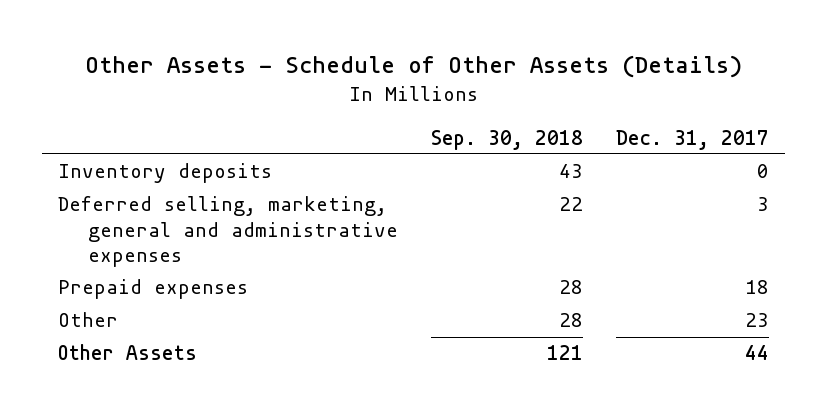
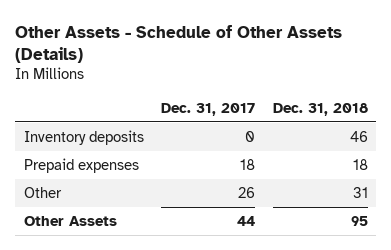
- | Sep. 30, 2018 | Dec. 31, 2017
+ | Dec. 31, 2017 | Dec. 31, 2018
- Deferred selling, marketing, general and administrative expenses | 22 | 3
- Other | 28 | 23
+ Other | 26 | 31

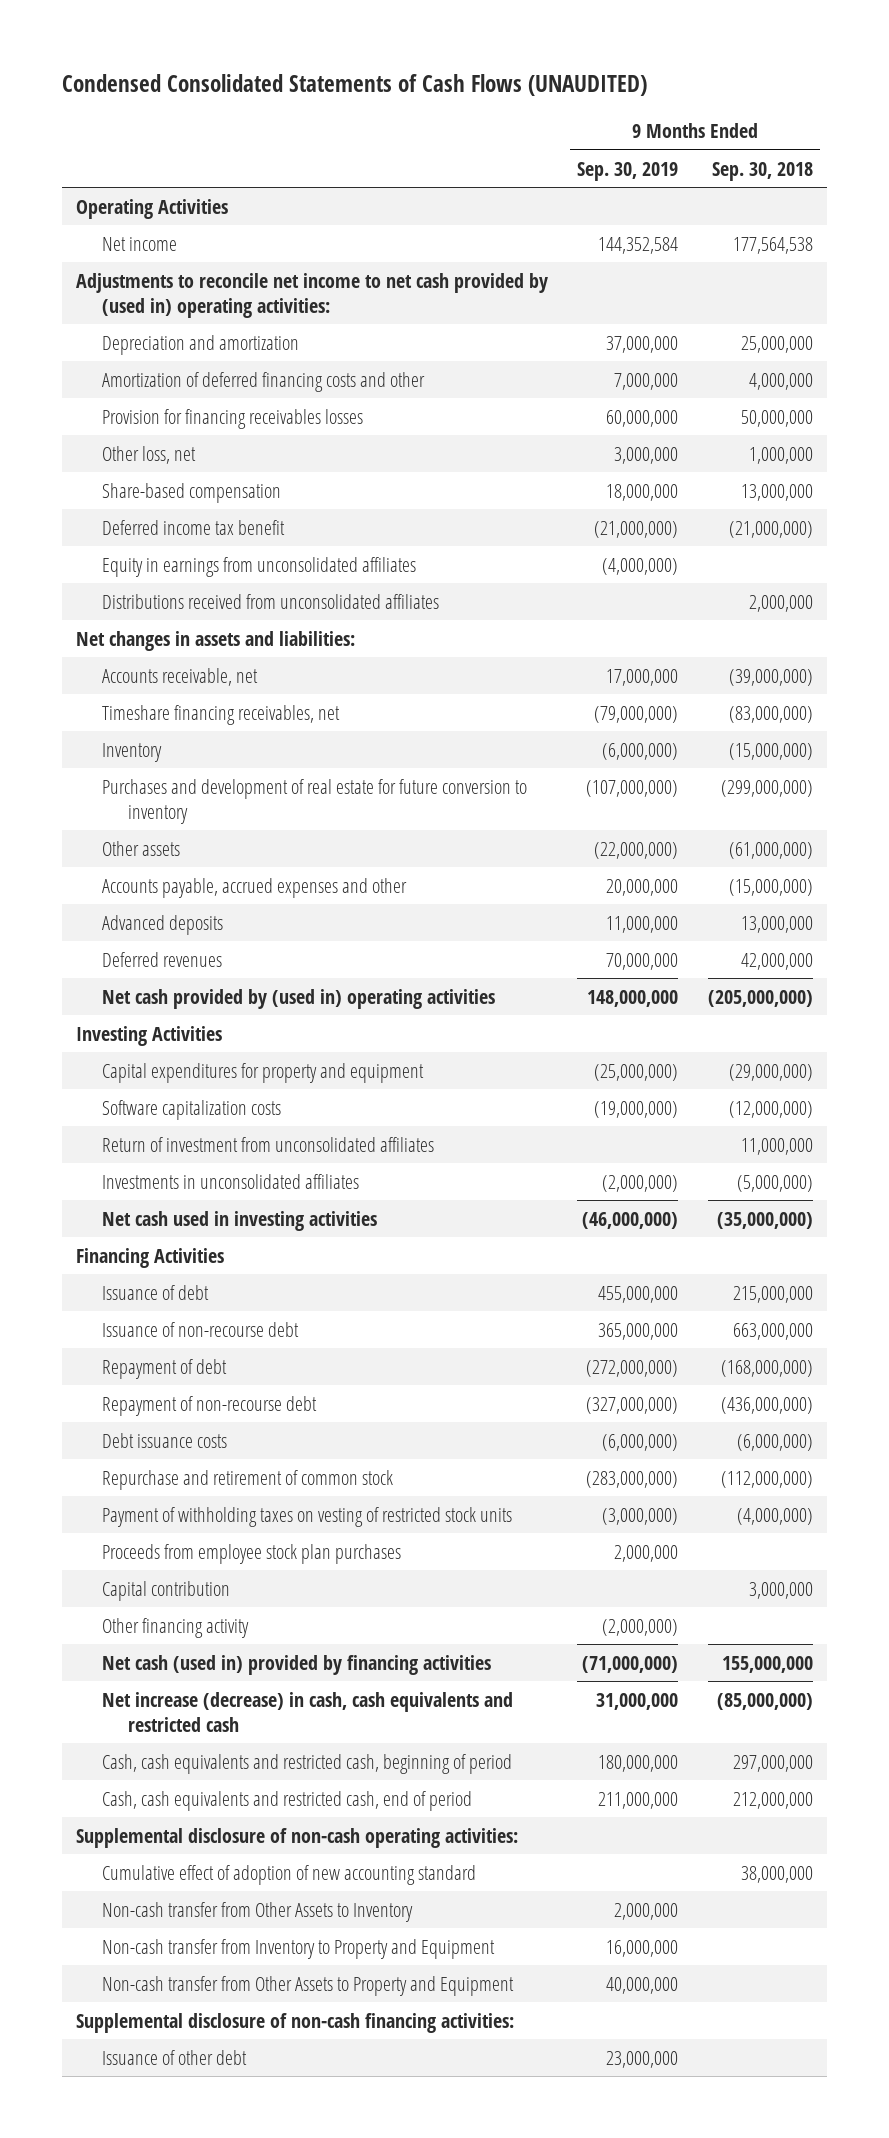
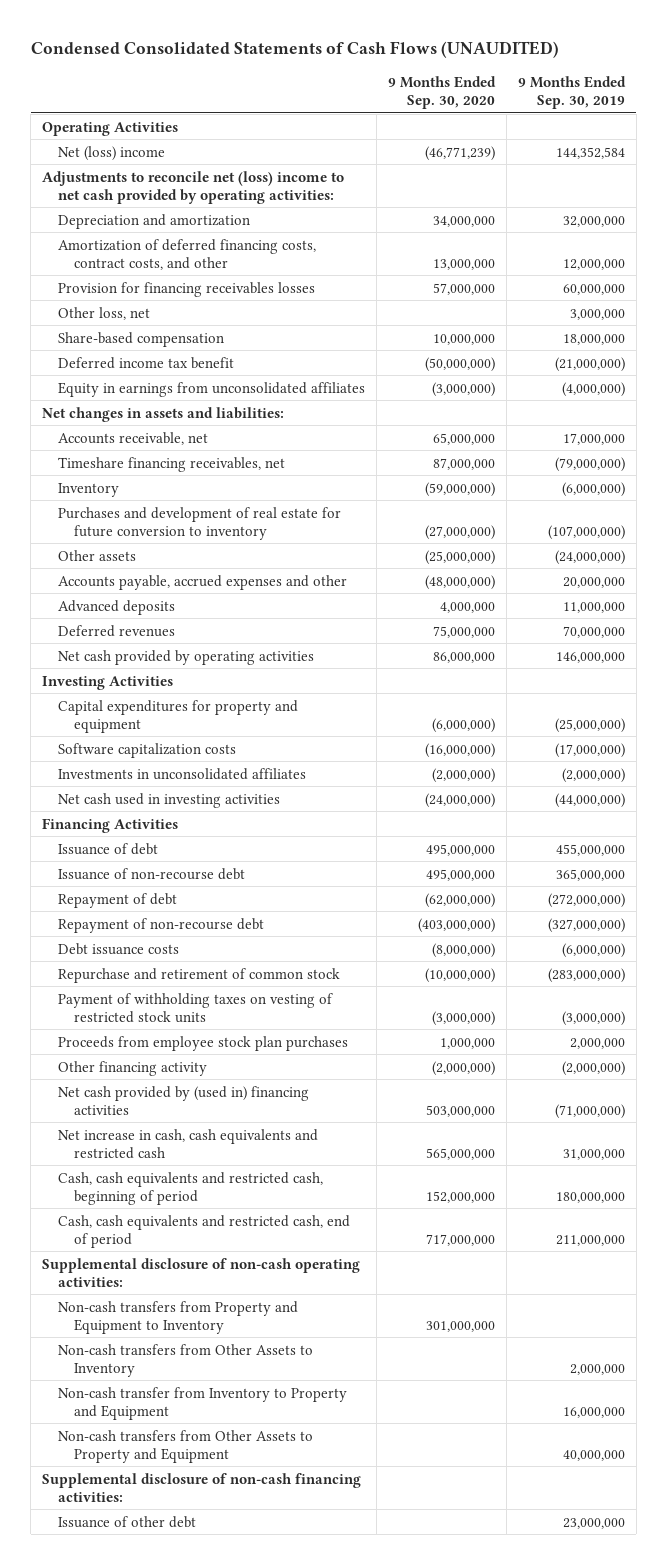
- | 9 Months Ended Sep. 30, 2019 | 9 Months Ended Sep. 30, 2018
+ | 9 Months Ended Sep. 30, 2020 | 9 Months Ended Sep. 30, 2019
- Net income | 144,352,584 | 177,564,538
- Adjustments to reconcile net income to net cash provided by (used in) operating activities:
- Depreciation and amortization | 37,000,000 | 25,000,000
- Amortization of deferred financing costs and other | 7,000,000 | 4,000,000
+ Net (loss) income | (46,771,239) | 144,352,584
+ Adjustments to reconcile net (loss) income to net cash provided by operating activities:
+ Depreciation and amortization | 34,000,000 | 32,000,000
+ Amortization of deferred financing costs, contract costs, and other | 13,000,000 | 12,000,000
- Distributions received from unconsolidated affiliates | | 2,000,000
- Other assets | (22,000,000) | (61,000,000)
+ Other assets | (25,000,000) | (24,000,000)
- Net cash provided by (used in) operating activities | 148,000,000 | (205,000,000)
+ Net cash provided by operating activities | 86,000,000 | 146,000,000
- Software capitalization costs | (19,000,000) | (12,000,000)
- Return of investment from unconsolidated affiliates | | 11,000,000
+ Software capitalization costs | (16,000,000) | (17,000,000)
- Net cash used in investing activities | (46,000,000) | (35,000,000)
+ Net cash used in investing activities | (24,000,000) | (44,000,000)
- Capital contribution | | 3,000,000
- Net cash (used in) provided by financing activities | (71,000,000) | 155,000,000
- Net increase (decrease) in cash, cash equivalents and restricted cash | 31,000,000 | (85,000,000)
+ Net cash provided by (used in) financing activities | 503,000,000 | (71,000,000)
+ Net increase in cash, cash equivalents and restricted cash | 565,000,000 | 31,000,000
- Cumulative effect of adoption of new accounting standard | | 38,000,000
- Non-cash transfer from Other Assets to Inventory | 2,000,000 |
+ Non-cash transfers from Property and Equipment to Inventory | 301,000,000 |
+ Non-cash transfers from Other Assets to Inventory | | 2,000,000
- Non-cash transfer from Other Assets to Property and Equipment | 40,000,000 |
+ Non-cash transfers from Other Assets to Property and Equipment | | 40,000,000

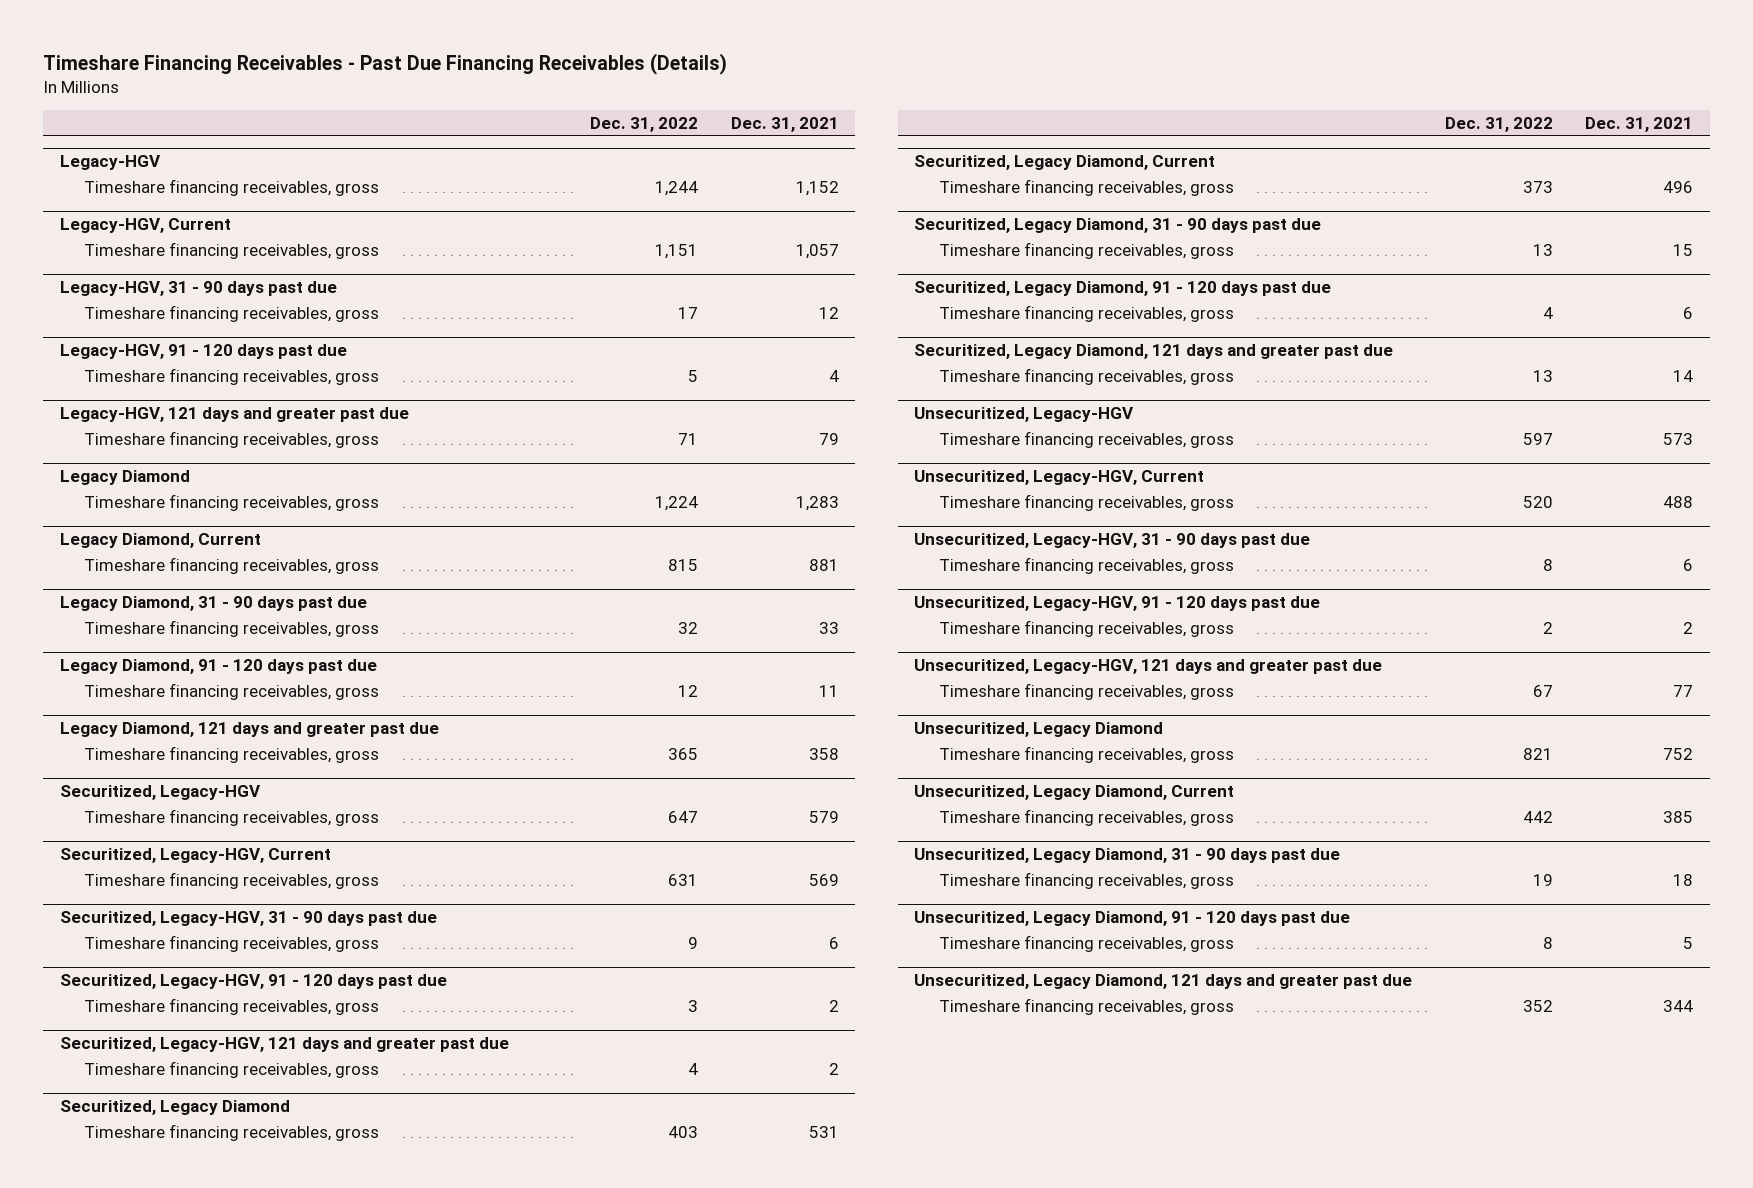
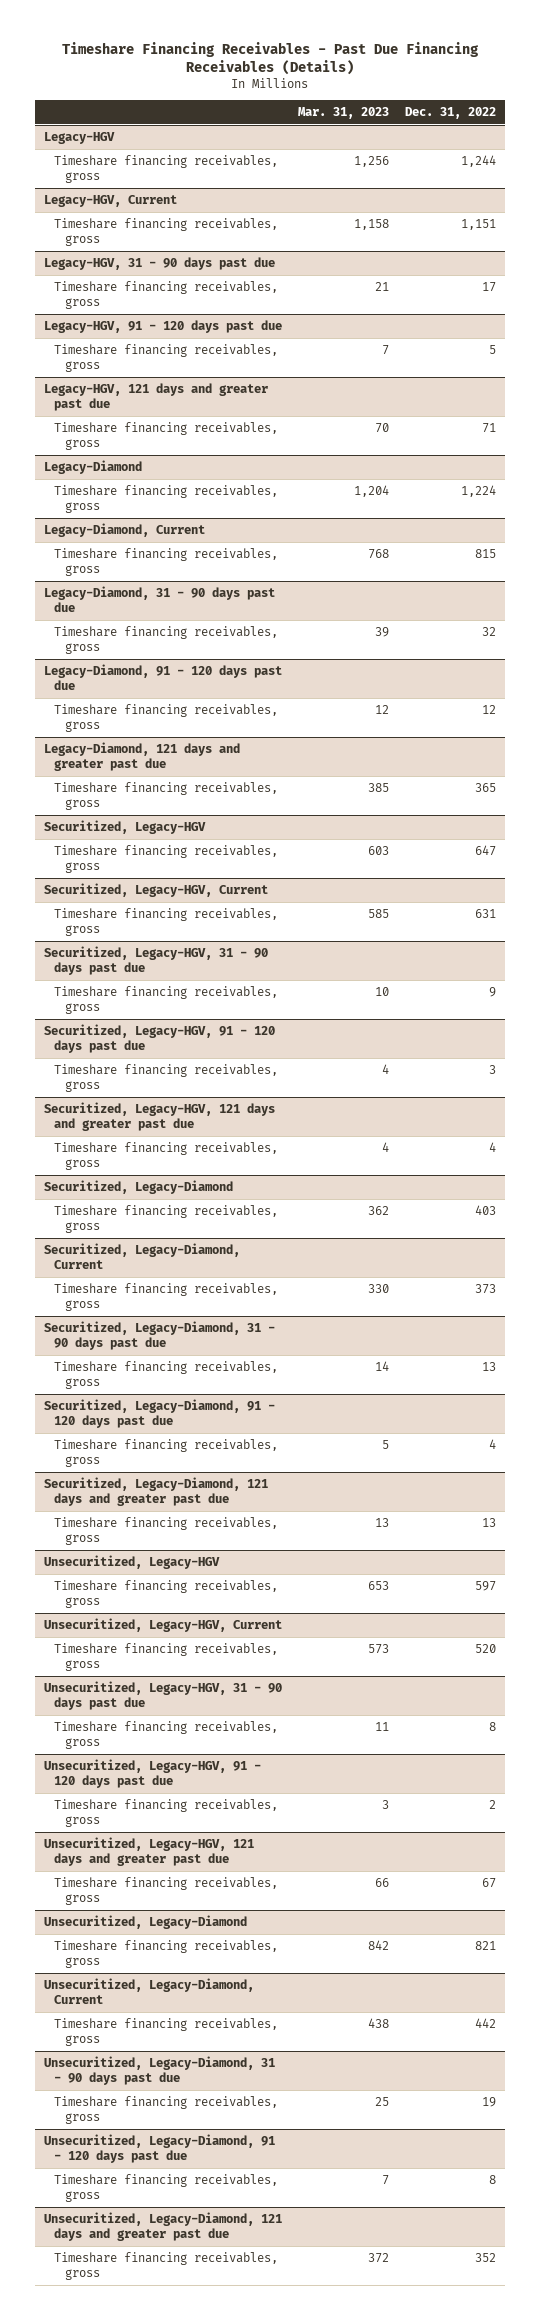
- | Dec. 31, 2022 | Dec. 31, 2021
+ | Mar. 31, 2023 | Dec. 31, 2022
- Legacy Diamond
+ Legacy-Diamond
- Legacy Diamond, Current
+ Legacy-Diamond, Current
- Legacy Diamond, 31 - 90 days past due
+ Legacy-Diamond, 31 - 90 days past due
- Legacy Diamond, 91 - 120 days past due
+ Legacy-Diamond, 91 - 120 days past due
- Legacy Diamond, 121 days and greater past due
+ Legacy-Diamond, 121 days and greater past due
- Securitized, Legacy Diamond
+ Securitized, Legacy-Diamond
- Securitized, Legacy Diamond, Current
+ Securitized, Legacy-Diamond, Current
- Securitized, Legacy Diamond, 31 - 90 days past due
+ Securitized, Legacy-Diamond, 31 - 90 days past due
- Securitized, Legacy Diamond, 91 - 120 days past due
+ Securitized, Legacy-Diamond, 91 - 120 days past due
- Securitized, Legacy Diamond, 121 days and greater past due
+ Securitized, Legacy-Diamond, 121 days and greater past due
- Unsecuritized, Legacy Diamond
+ Unsecuritized, Legacy-Diamond
- Unsecuritized, Legacy Diamond, Current
+ Unsecuritized, Legacy-Diamond, Current
- Unsecuritized, Legacy Diamond, 31 - 90 days past due
+ Unsecuritized, Legacy-Diamond, 31 - 90 days past due
- Unsecuritized, Legacy Diamond, 91 - 120 days past due
+ Unsecuritized, Legacy-Diamond, 91 - 120 days past due
- Unsecuritized, Legacy Diamond, 121 days and greater past due
+ Unsecuritized, Legacy-Diamond, 121 days and greater past due

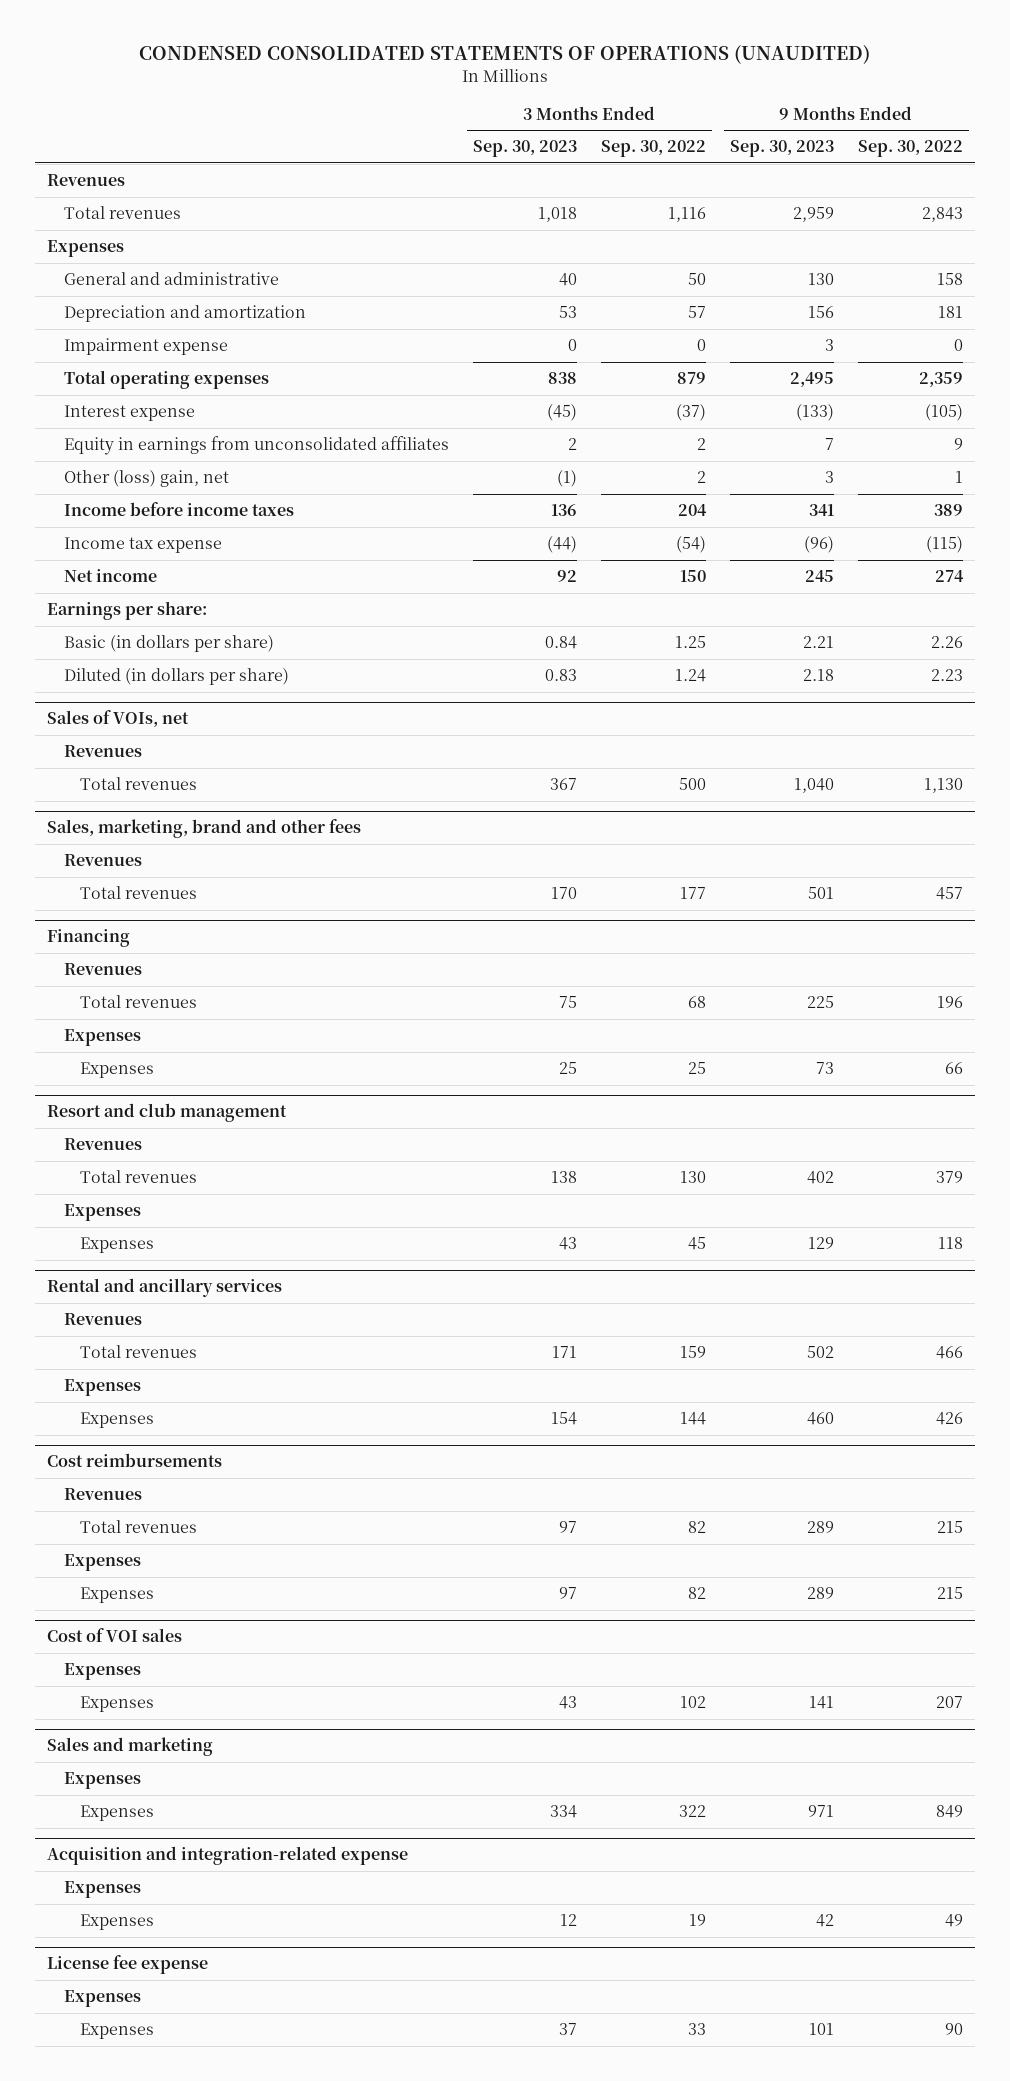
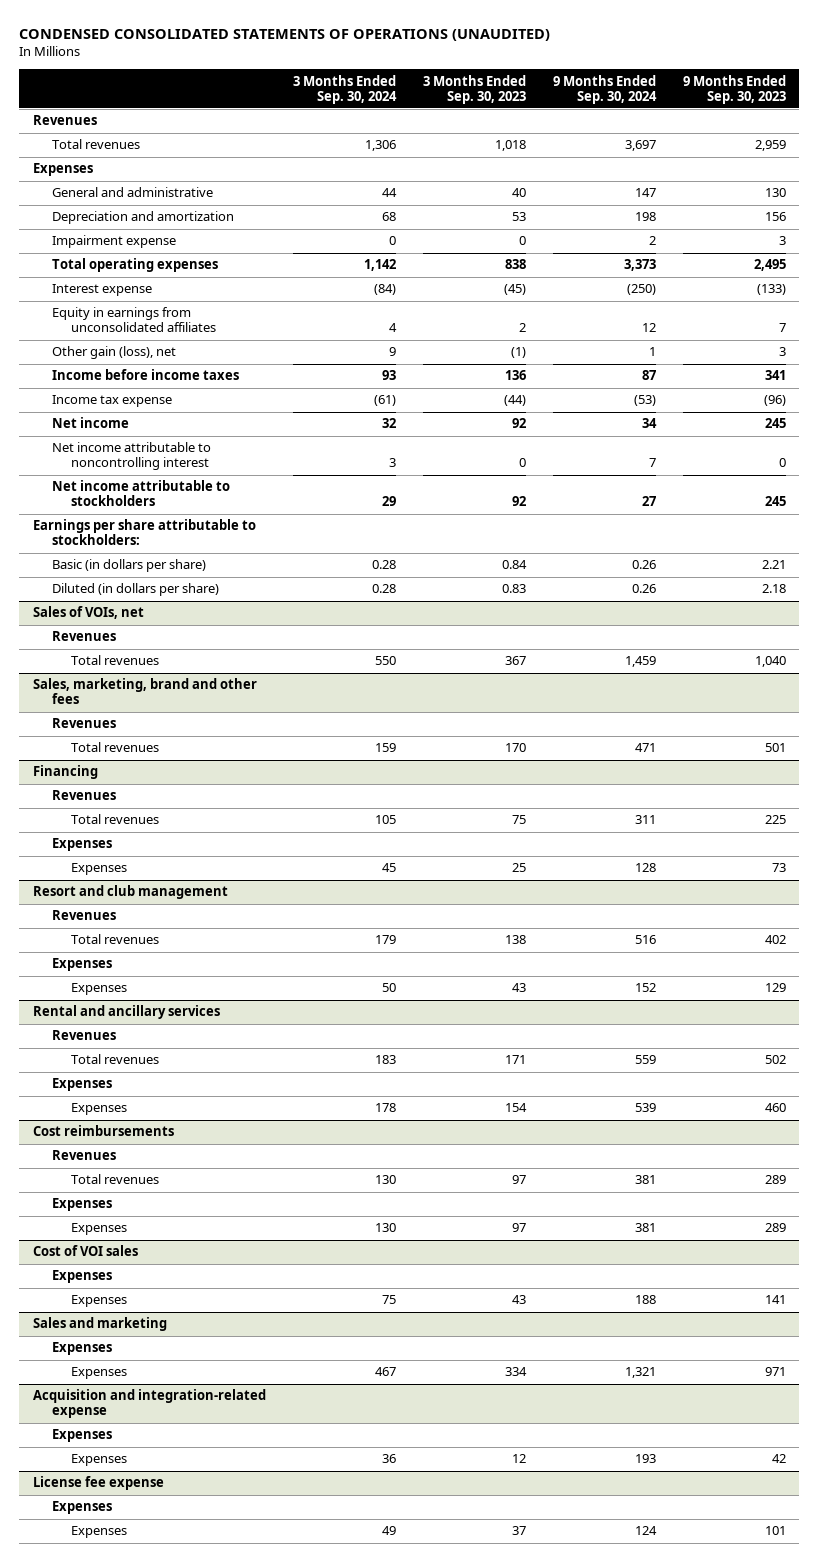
- | 3 Months Ended Sep. 30, 2023 | 3 Months Ended Sep. 30, 2022 | 9 Months Ended Sep. 30, 2023 | 9 Months Ended Sep. 30, 2022
+ | 3 Months Ended Sep. 30, 2024 | 3 Months Ended Sep. 30, 2023 | 9 Months Ended Sep. 30, 2024 | 9 Months Ended Sep. 30, 2023
- Other (loss) gain, net | (1) | 2 | 3 | 1
+ Other gain (loss), net | 9 | (1) | 1 | 3
- Earnings per share:
+ Net income attributable to noncontrolling interest | 3 | 0 | 7 | 0
+ Net income attributable to stockholders | 29 | 92 | 27 | 245
+ Earnings per share attributable to stockholders:

